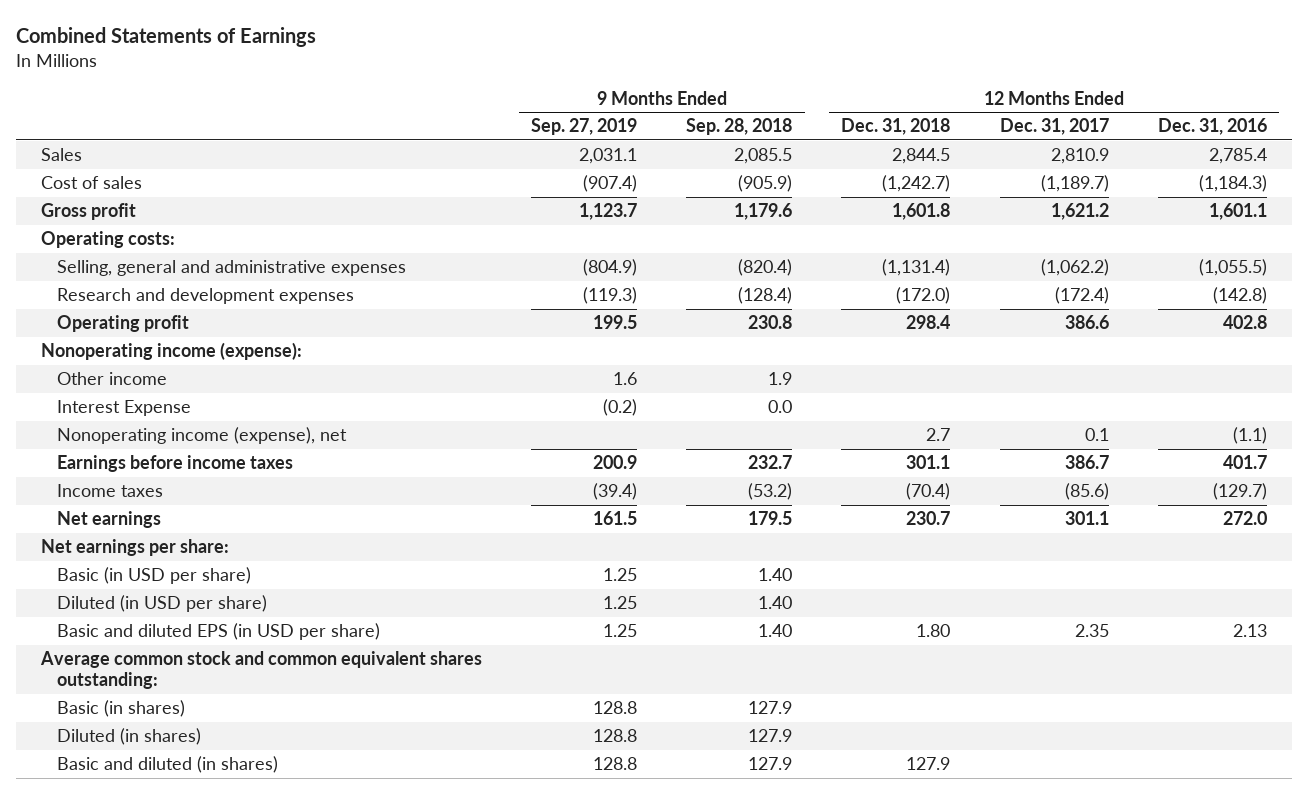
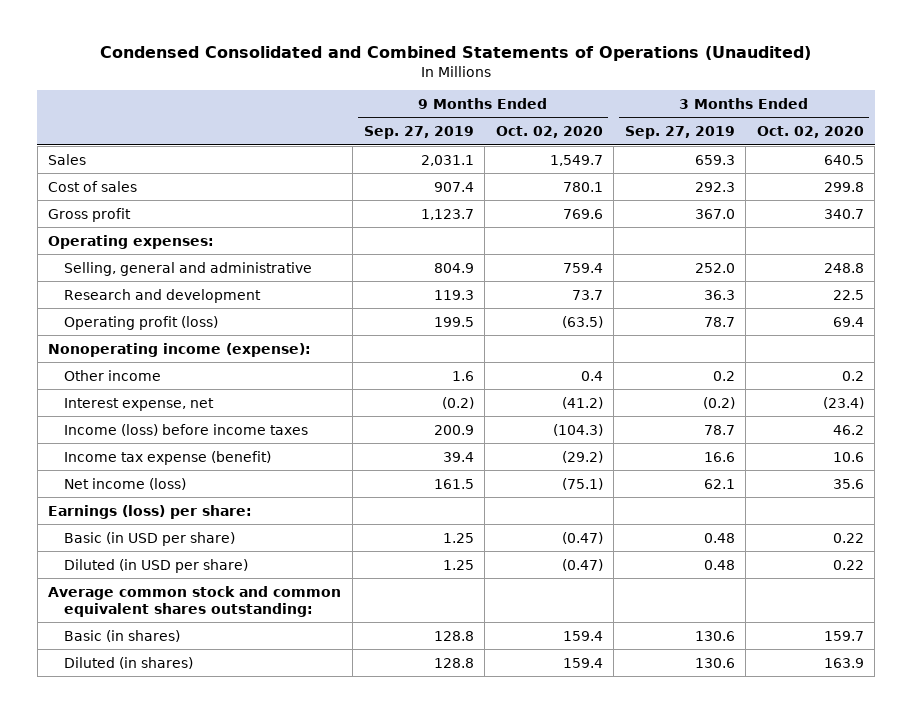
- Combined Statements of Earnings
+ Condensed Consolidated and Combined Statements of Operations (Unaudited)
- | 9 Months Ended Sep. 27, 2019 | 9 Months Ended Sep. 28, 2018 | 12 Months Ended Dec. 31, 2018 | 12 Months Ended Dec. 31, 2017 | 12 Months Ended Dec. 31, 2016
+ | 9 Months Ended Sep. 27, 2019 | 9 Months Ended Oct. 02, 2020 | 3 Months Ended Sep. 27, 2019 | 3 Months Ended Oct. 02, 2020
- Cost of sales | (907.4) | (905.9) | (1,242.7) | (1,189.7) | (1,184.3)
+ Cost of sales | 907.4 | 780.1 | 292.3 | 299.8
- Operating costs:
- Selling, general and administrative expenses | (804.9) | (820.4) | (1,131.4) | (1,062.2) | (1,055.5)
- Research and development expenses | (119.3) | (128.4) | (172.0) | (172.4) | (142.8)
- Operating profit | 199.5 | 230.8 | 298.4 | 386.6 | 402.8
+ Operating expenses:
+ Selling, general and administrative | 804.9 | 759.4 | 252.0 | 248.8
+ Research and development | 119.3 | 73.7 | 36.3 | 22.5
+ Operating profit (loss) | 199.5 | (63.5) | 78.7 | 69.4
- Interest Expense | (0.2) | 0.0 | | |
- Nonoperating income (expense), net | | | 2.7 | 0.1 | (1.1)
- Earnings before income taxes | 200.9 | 232.7 | 301.1 | 386.7 | 401.7
- Income taxes | (39.4) | (53.2) | (70.4) | (85.6) | (129.7)
- Net earnings | 161.5 | 179.5 | 230.7 | 301.1 | 272.0
- Net earnings per share:
+ Interest expense, net | (0.2) | (41.2) | (0.2) | (23.4)
+ Income (loss) before income taxes | 200.9 | (104.3) | 78.7 | 46.2
+ Income tax expense (benefit) | 39.4 | (29.2) | 16.6 | 10.6
+ Net income (loss) | 161.5 | (75.1) | 62.1 | 35.6
+ Earnings (loss) per share:
- Basic and diluted EPS (in USD per share) | 1.25 | 1.40 | 1.80 | 2.35 | 2.13
- Basic and diluted (in shares) | 128.8 | 127.9 | 127.9 | |

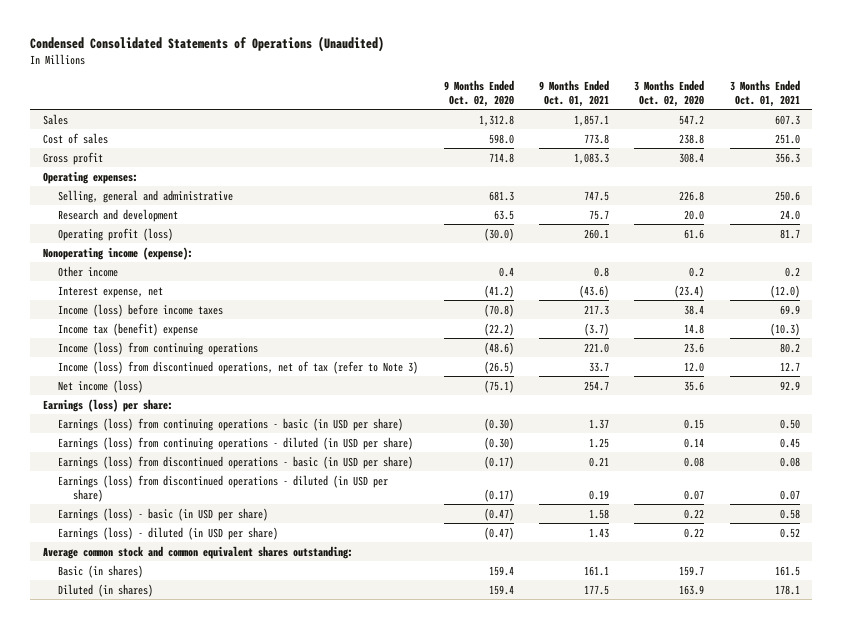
- Condensed Consolidated and Combined Statements of Operations (Unaudited)
+ Condensed Consolidated Statements of Operations (Unaudited)
- | 9 Months Ended Sep. 27, 2019 | 9 Months Ended Oct. 02, 2020 | 3 Months Ended Sep. 27, 2019 | 3 Months Ended Oct. 02, 2020
+ | 9 Months Ended Oct. 02, 2020 | 9 Months Ended Oct. 01, 2021 | 3 Months Ended Oct. 02, 2020 | 3 Months Ended Oct. 01, 2021
- Sales | 2,031.1 | 1,549.7 | 659.3 | 640.5
- Cost of sales | 907.4 | 780.1 | 292.3 | 299.8
- Gross profit | 1,123.7 | 769.6 | 367.0 | 340.7
+ Sales | 1,312.8 | 1,857.1 | 547.2 | 607.3
+ Cost of sales | 598.0 | 773.8 | 238.8 | 251.0
+ Gross profit | 714.8 | 1,083.3 | 308.4 | 356.3
- Selling, general and administrative | 804.9 | 759.4 | 252.0 | 248.8
- Research and development | 119.3 | 73.7 | 36.3 | 22.5
- Operating profit (loss) | 199.5 | (63.5) | 78.7 | 69.4
+ Selling, general and administrative | 681.3 | 747.5 | 226.8 | 250.6
+ Research and development | 63.5 | 75.7 | 20.0 | 24.0
+ Operating profit (loss) | (30.0) | 260.1 | 61.6 | 81.7
- Income (loss) before income taxes | 200.9 | (104.3) | 78.7 | 46.2
- Income tax expense (benefit) | 39.4 | (29.2) | 16.6 | 10.6
+ Income (loss) before income taxes | (70.8) | 217.3 | 38.4 | 69.9
+ Income tax (benefit) expense | (22.2) | (3.7) | 14.8 | (10.3)
+ Income (loss) from continuing operations | (48.6) | 221.0 | 23.6 | 80.2
+ Income (loss) from discontinued operations, net of tax (refer to Note 3) | (26.5) | 33.7 | 12.0 | 12.7
- Basic (in USD per share) | 1.25 | (0.47) | 0.48 | 0.22
- Diluted (in USD per share) | 1.25 | (0.47) | 0.48 | 0.22
+ Earnings (loss) from continuing operations - basic (in USD per share) | (0.30) | 1.37 | 0.15 | 0.50
+ Earnings (loss) from continuing operations - diluted (in USD per share) | (0.30) | 1.25 | 0.14 | 0.45
+ Earnings (loss) from discontinued operations - basic (in USD per share) | (0.17) | 0.21 | 0.08 | 0.08
+ Earnings (loss) from discontinued operations - diluted (in USD per share) | (0.17) | 0.19 | 0.07 | 0.07
+ Earnings (loss) - basic (in USD per share) | (0.47) | 1.58 | 0.22 | 0.58
+ Earnings (loss) - diluted (in USD per share) | (0.47) | 1.43 | 0.22 | 0.52

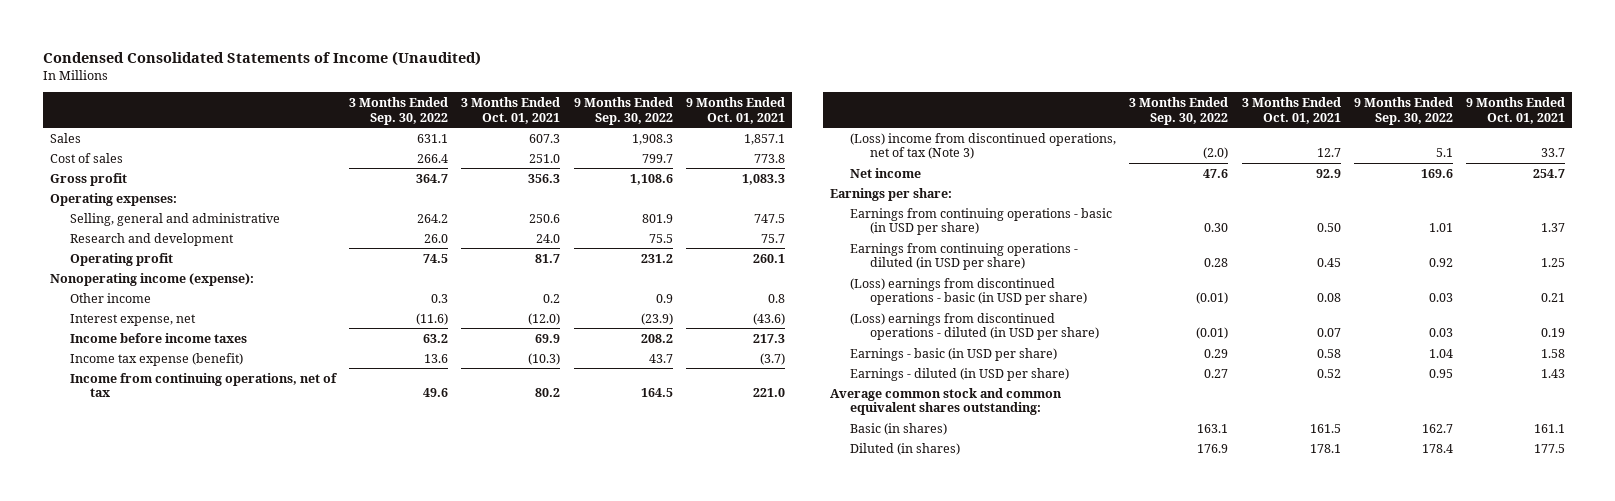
- Condensed Consolidated Statements of Operations (Unaudited)
+ Condensed Consolidated Statements of Income (Unaudited)
- | 9 Months Ended Oct. 02, 2020 | 9 Months Ended Oct. 01, 2021 | 3 Months Ended Oct. 02, 2020 | 3 Months Ended Oct. 01, 2021
+ | 3 Months Ended Sep. 30, 2022 | 3 Months Ended Oct. 01, 2021 | 9 Months Ended Sep. 30, 2022 | 9 Months Ended Oct. 01, 2021
- Operating profit (loss) | (30.0) | 260.1 | 61.6 | 81.7
+ Operating profit | 74.5 | 81.7 | 231.2 | 260.1
- Income (loss) before income taxes | (70.8) | 217.3 | 38.4 | 69.9
- Income tax (benefit) expense | (22.2) | (3.7) | 14.8 | (10.3)
- Income (loss) from continuing operations | (48.6) | 221.0 | 23.6 | 80.2
- Income (loss) from discontinued operations, net of tax (refer to Note 3) | (26.5) | 33.7 | 12.0 | 12.7
- Net income (loss) | (75.1) | 254.7 | 35.6 | 92.9
- Earnings (loss) per share:
- Earnings (loss) from continuing operations - basic (in USD per share) | (0.30) | 1.37 | 0.15 | 0.50
- Earnings (loss) from continuing operations - diluted (in USD per share) | (0.30) | 1.25 | 0.14 | 0.45
- Earnings (loss) from discontinued operations - basic (in USD per share) | (0.17) | 0.21 | 0.08 | 0.08
- Earnings (loss) from discontinued operations - diluted (in USD per share) | (0.17) | 0.19 | 0.07 | 0.07
- Earnings (loss) - basic (in USD per share) | (0.47) | 1.58 | 0.22 | 0.58
- Earnings (loss) - diluted (in USD per share) | (0.47) | 1.43 | 0.22 | 0.52
+ Income before income taxes | 63.2 | 69.9 | 208.2 | 217.3
+ Income tax expense (benefit) | 13.6 | (10.3) | 43.7 | (3.7)
+ Income from continuing operations, net of tax | 49.6 | 80.2 | 164.5 | 221.0
+ (Loss) income from discontinued operations, net of tax (Note 3) | (2.0) | 12.7 | 5.1 | 33.7
+ Net income | 47.6 | 92.9 | 169.6 | 254.7
+ Earnings per share:
+ Earnings from continuing operations - basic (in USD per share) | 0.30 | 0.50 | 1.01 | 1.37
+ Earnings from continuing operations - diluted (in USD per share) | 0.28 | 0.45 | 0.92 | 1.25
+ (Loss) earnings from discontinued operations - basic (in USD per share) | (0.01) | 0.08 | 0.03 | 0.21
+ (Loss) earnings from discontinued operations - diluted (in USD per share) | (0.01) | 0.07 | 0.03 | 0.19
+ Earnings - basic (in USD per share) | 0.29 | 0.58 | 1.04 | 1.58
+ Earnings - diluted (in USD per share) | 0.27 | 0.52 | 0.95 | 1.43

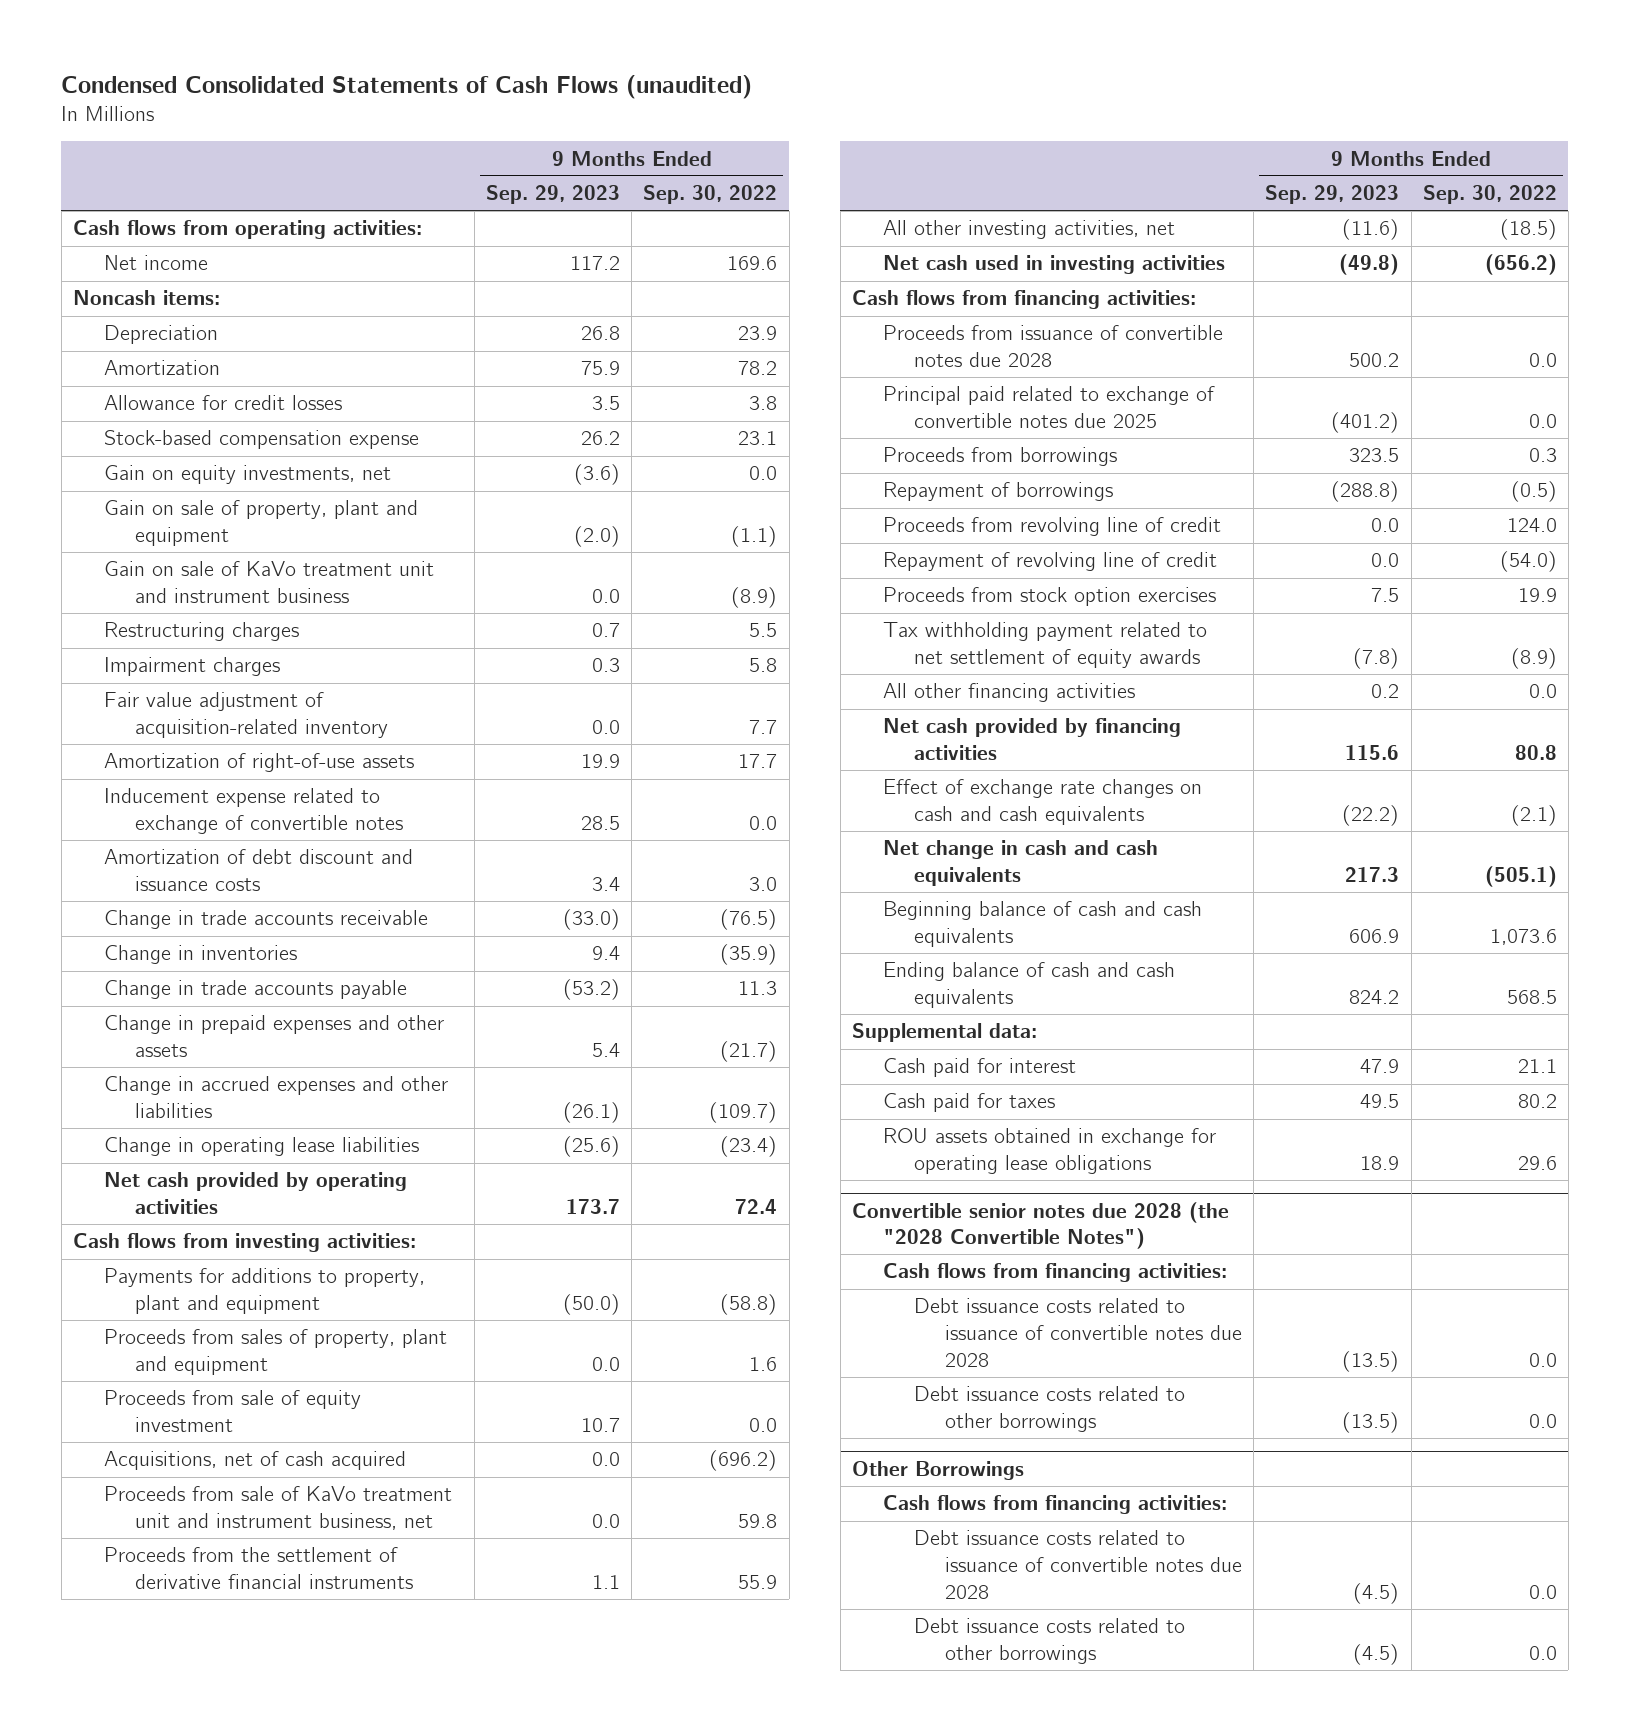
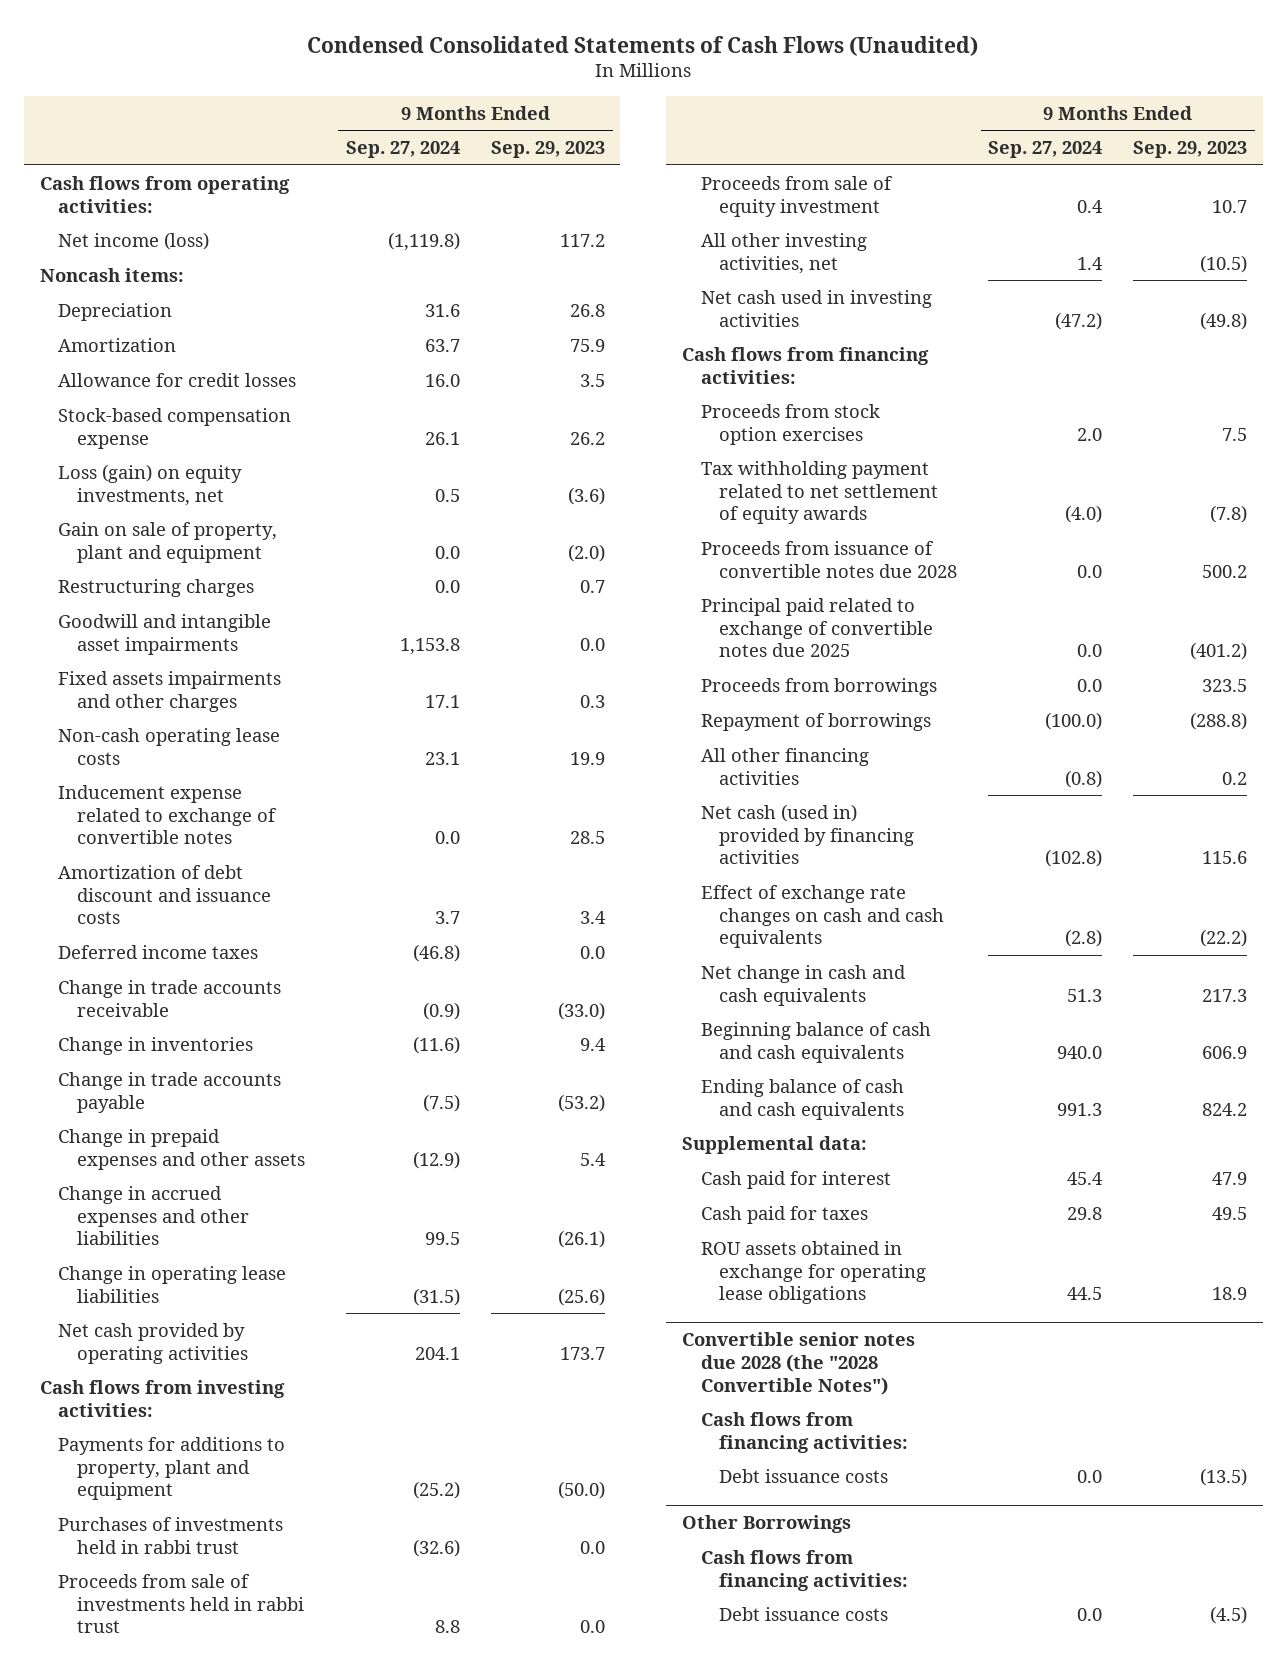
- Condensed Consolidated Statements of Cash Flows (unaudited)
+ Condensed Consolidated Statements of Cash Flows (Unaudited)
- | 9 Months Ended Sep. 29, 2023 | 9 Months Ended Sep. 30, 2022
+ | 9 Months Ended Sep. 27, 2024 | 9 Months Ended Sep. 29, 2023
- Net income | 117.2 | 169.6
+ Net income (loss) | (1,119.8) | 117.2
- Gain on equity investments, net | (3.6) | 0.0
+ Loss (gain) on equity investments, net | 0.5 | (3.6)
- Gain on sale of KaVo treatment unit and instrument business | 0.0 | (8.9)
- Impairment charges | 0.3 | 5.8
- Fair value adjustment of acquisition-related inventory | 0.0 | 7.7
- Amortization of right-of-use assets | 19.9 | 17.7
+ Goodwill and intangible asset impairments | 1,153.8 | 0.0
+ Fixed assets impairments and other charges | 17.1 | 0.3
+ Non-cash operating lease costs | 23.1 | 19.9
+ Deferred income taxes | (46.8) | 0.0
- Proceeds from sales of property, plant and equipment | 0.0 | 1.6
+ Purchases of investments held in rabbi trust | (32.6) | 0.0
+ Proceeds from sale of investments held in rabbi trust | 8.8 | 0.0
- Acquisitions, net of cash acquired | 0.0 | (696.2)
- Proceeds from sale of KaVo treatment unit and instrument business, net | 0.0 | 59.8
- Proceeds from the settlement of derivative financial instruments | 1.1 | 55.9
- All other investing activities, net | (11.6) | (18.5)
+ All other investing activities, net | 1.4 | (10.5)
moved up: Proceeds from stock option exercises | 2.0 | 7.5
moved up: Tax withholding payment related to net settlement of equity awards | (4.0) | (7.8)
- Proceeds from revolving line of credit | 0.0 | 124.0
- Repayment of revolving line of credit | 0.0 | (54.0)
- Net cash provided by financing activities | 115.6 | 80.8
+ Net cash (used in) provided by financing activities | (102.8) | 115.6
@ Convertible senior notes due 2028 (the "2028 Convertible Notes")
- Debt issuance costs related to issuance of convertible notes due 2028 | (13.5) | 0.0
- Debt issuance costs related to other borrowings | (13.5) | 0.0
+ Debt issuance costs | 0.0 | (13.5)
@ Other Borrowings
- Debt issuance costs related to issuance of convertible notes due 2028 | (4.5) | 0.0
- Debt issuance costs related to other borrowings | (4.5) | 0.0
+ Debt issuance costs | 0.0 | (4.5)

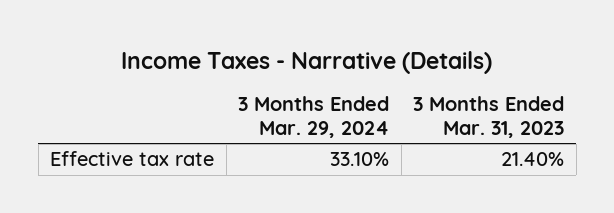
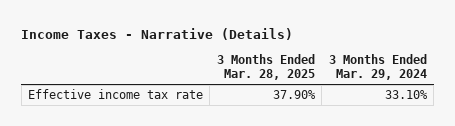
- | 3 Months Ended Mar. 29, 2024 | 3 Months Ended Mar. 31, 2023
+ | 3 Months Ended Mar. 28, 2025 | 3 Months Ended Mar. 29, 2024
- Effective tax rate | 33.10% | 21.40%
+ Effective income tax rate | 37.90% | 33.10%

